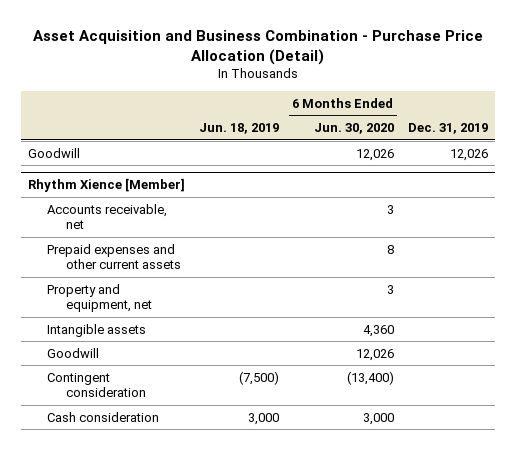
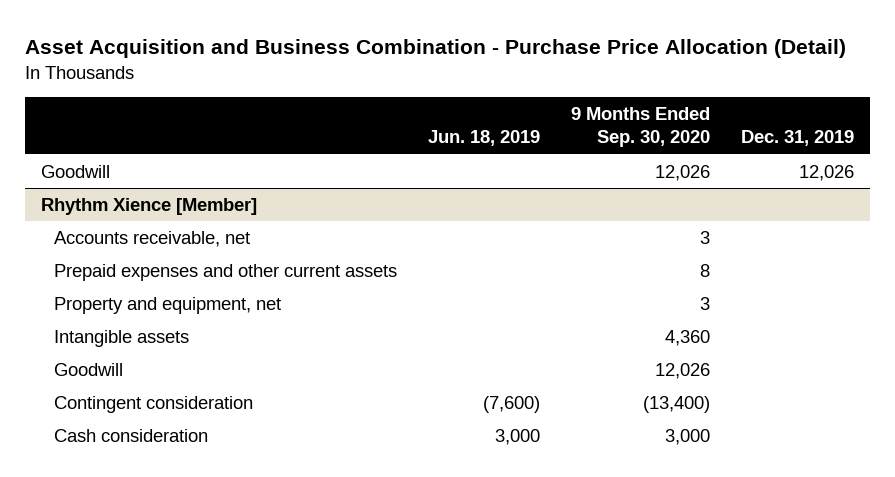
- | Jun. 18, 2019 | 6 Months Ended Jun. 30, 2020 | Dec. 31, 2019
+ | Jun. 18, 2019 | 9 Months Ended Sep. 30, 2020 | Dec. 31, 2019
@ Rhythm Xience [Member]
- Contingent consideration | (7,500) | (13,400) |
+ Contingent consideration | (7,600) | (13,400) |

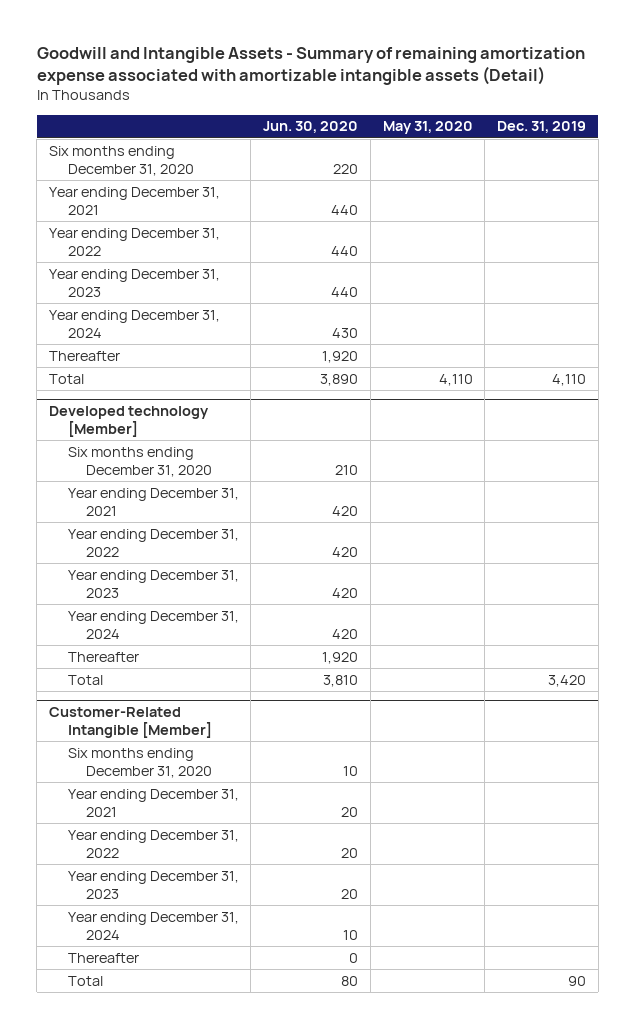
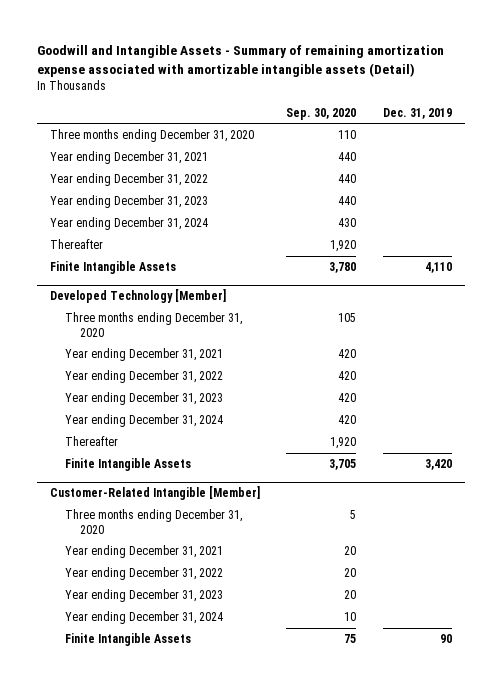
- | Jun. 30, 2020 | May 31, 2020 | Dec. 31, 2019
+ | Sep. 30, 2020 | Dec. 31, 2019
- Six months ending December 31, 2020 | 220 | |
+ Three months ending December 31, 2020 | 110 |
- Total | 3,890 | 4,110 | 4,110
- Developed technology [Member]
- Six months ending December 31, 2020 | 210 | |
+ Finite Intangible Assets | 3,780 | 4,110
+ Developed Technology [Member]
+ Three months ending December 31, 2020 | 105 |
- Total | 3,810 | | 3,420
+ Finite Intangible Assets | 3,705 | 3,420
@ Customer-Related Intangible [Member]
- Six months ending December 31, 2020 | 10 | |
+ Three months ending December 31, 2020 | 5 |
- Thereafter | 0 | |
- Total | 80 | | 90
+ Finite Intangible Assets | 75 | 90

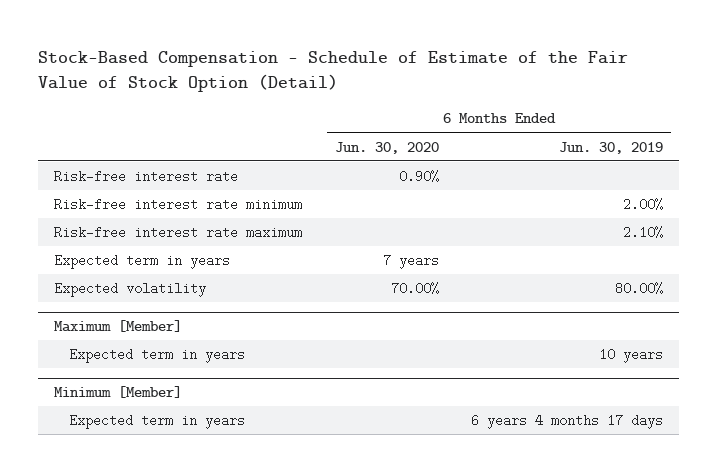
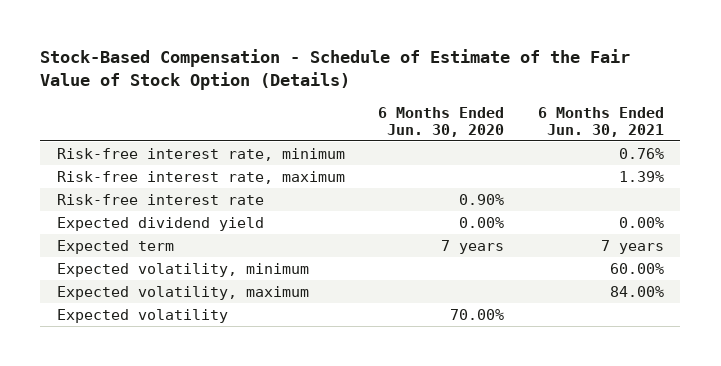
- Stock-Based Compensation - Schedule of Estimate of the Fair Value of Stock Option (Detail)
+ Stock-Based Compensation - Schedule of Estimate of the Fair Value of Stock Option (Details)
- | 6 Months Ended Jun. 30, 2020 | 6 Months Ended Jun. 30, 2019
+ | 6 Months Ended Jun. 30, 2020 | 6 Months Ended Jun. 30, 2021
+ Risk-free interest rate, minimum | | 0.76%
+ Risk-free interest rate, maximum | | 1.39%
- Risk-free interest rate minimum | | 2.00%
- Risk-free interest rate maximum | | 2.10%
- Expected term in years | 7 years |
+ Expected dividend yield | 0.00% | 0.00%
+ Expected term | 7 years | 7 years
+ Expected volatility, minimum | | 60.00%
+ Expected volatility, maximum | | 84.00%
- Maximum [Member]
- Expected term in years | | 10 years
- Minimum [Member]
- Expected term in years | | 6 years 4 months 17 days

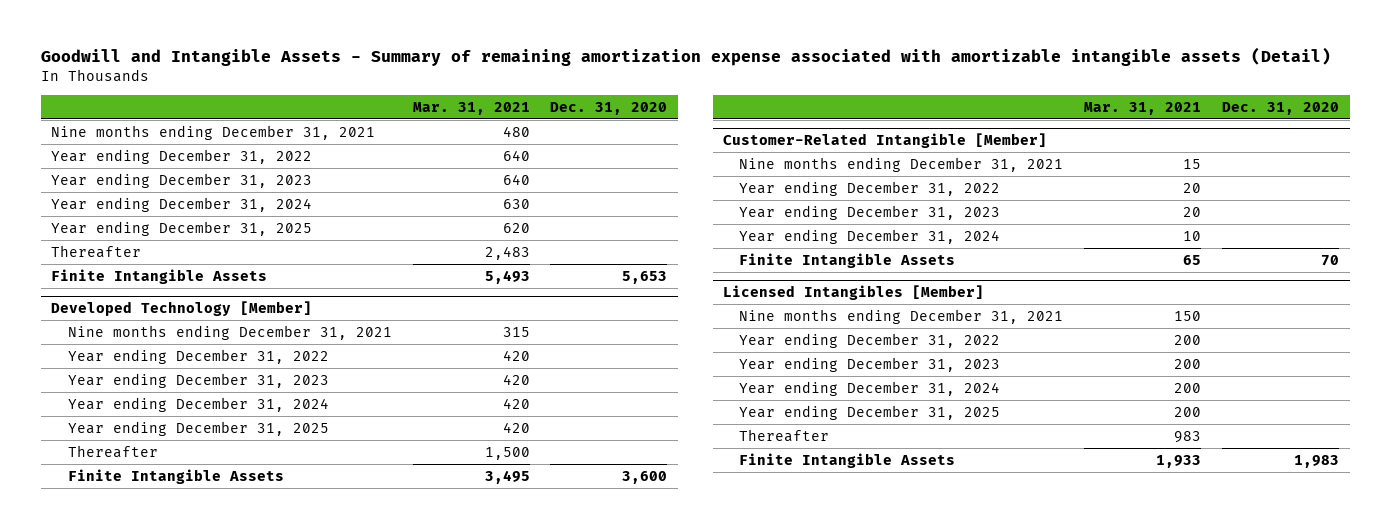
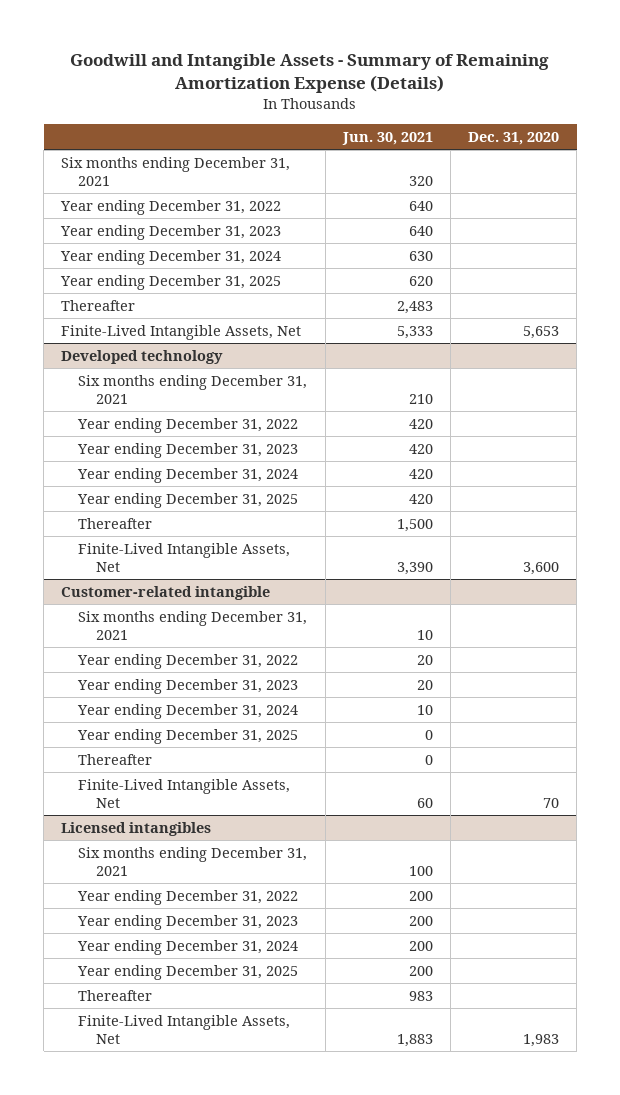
- Goodwill and Intangible Assets - Summary of remaining amortization expense associated with amortizable intangible assets (Detail)
+ Goodwill and Intangible Assets - Summary of Remaining Amortization Expense (Details)
- | Mar. 31, 2021 | Dec. 31, 2020
+ | Jun. 30, 2021 | Dec. 31, 2020
- Nine months ending December 31, 2021 | 480 |
+ Six months ending December 31, 2021 | 320 |
- Finite Intangible Assets | 5,493 | 5,653
- Developed Technology [Member]
- Nine months ending December 31, 2021 | 315 |
+ Finite-Lived Intangible Assets, Net | 5,333 | 5,653
+ Developed technology
+ Six months ending December 31, 2021 | 210 |
- Finite Intangible Assets | 3,495 | 3,600
- Customer-Related Intangible [Member]
- Nine months ending December 31, 2021 | 15 |
+ Finite-Lived Intangible Assets, Net | 3,390 | 3,600
+ Customer-related intangible
+ Six months ending December 31, 2021 | 10 |
- Finite Intangible Assets | 65 | 70
- Licensed Intangibles [Member]
- Nine months ending December 31, 2021 | 150 |
+ Year ending December 31, 2025 | 0 |
+ Thereafter | 0 |
+ Finite-Lived Intangible Assets, Net | 60 | 70
+ Licensed intangibles
+ Six months ending December 31, 2021 | 100 |
- Finite Intangible Assets | 1,933 | 1,983
+ Finite-Lived Intangible Assets, Net | 1,883 | 1,983

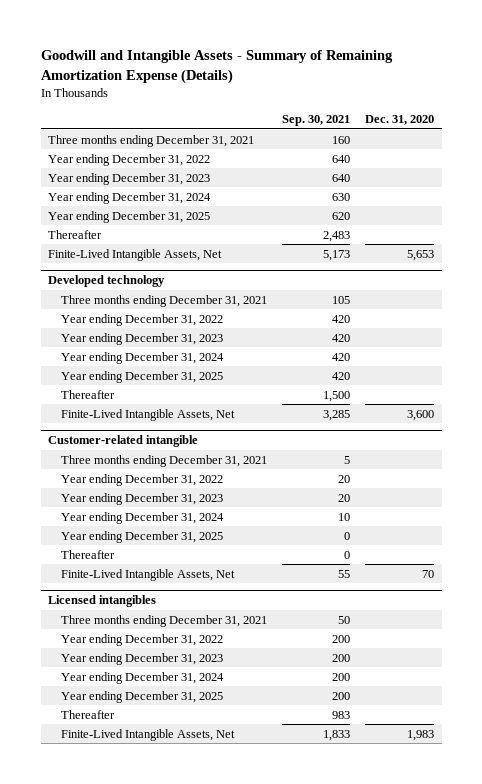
- | Jun. 30, 2021 | Dec. 31, 2020
+ | Sep. 30, 2021 | Dec. 31, 2020
- Six months ending December 31, 2021 | 320 |
+ Three months ending December 31, 2021 | 160 |
@ Developed technology
- Six months ending December 31, 2021 | 210 |
+ Three months ending December 31, 2021 | 105 |
@ Customer-related intangible
- Six months ending December 31, 2021 | 10 |
+ Three months ending December 31, 2021 | 5 |
@ Licensed intangibles
- Six months ending December 31, 2021 | 100 |
+ Three months ending December 31, 2021 | 50 |

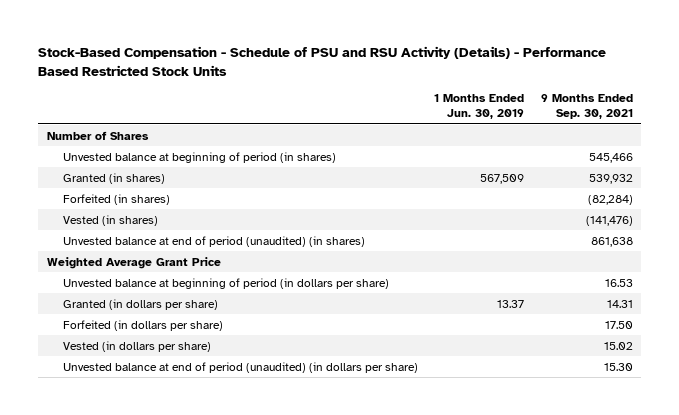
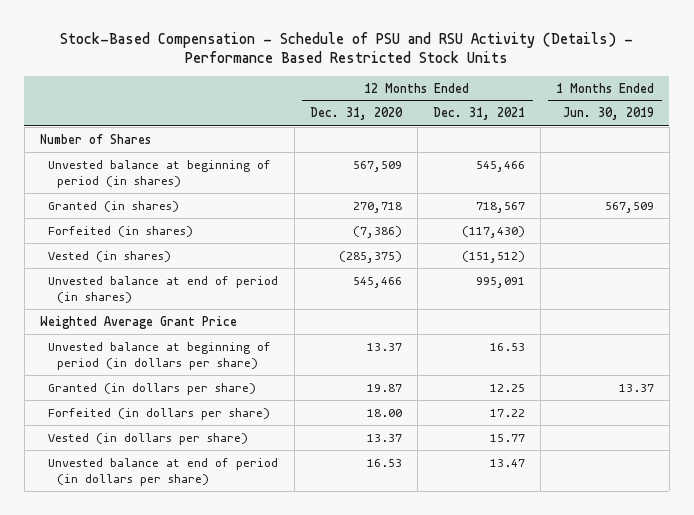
- | 1 Months Ended Jun. 30, 2019 | 9 Months Ended Sep. 30, 2021
+ | 12 Months Ended Dec. 31, 2020 | 12 Months Ended Dec. 31, 2021 | 1 Months Ended Jun. 30, 2019
- Unvested balance at end of period (unaudited) (in shares) | | 861,638
+ Unvested balance at end of period (in shares) | 545,466 | 995,091 |
- Unvested balance at end of period (unaudited) (in dollars per share) | | 15.30
+ Unvested balance at end of period (in dollars per share) | 16.53 | 13.47 |

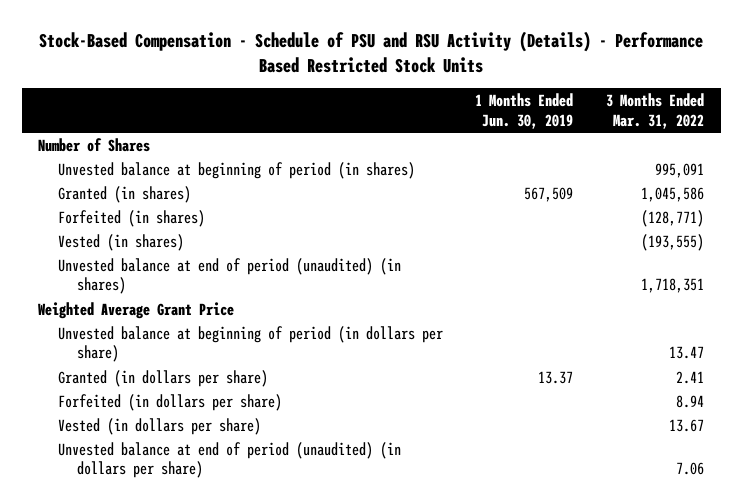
- | 12 Months Ended Dec. 31, 2020 | 12 Months Ended Dec. 31, 2021 | 1 Months Ended Jun. 30, 2019
+ | 1 Months Ended Jun. 30, 2019 | 3 Months Ended Mar. 31, 2022
- Unvested balance at end of period (in shares) | 545,466 | 995,091 |
+ Unvested balance at end of period (unaudited) (in shares) | | 1,718,351
- Unvested balance at end of period (in dollars per share) | 16.53 | 13.47 |
+ Unvested balance at end of period (unaudited) (in dollars per share) | | 7.06

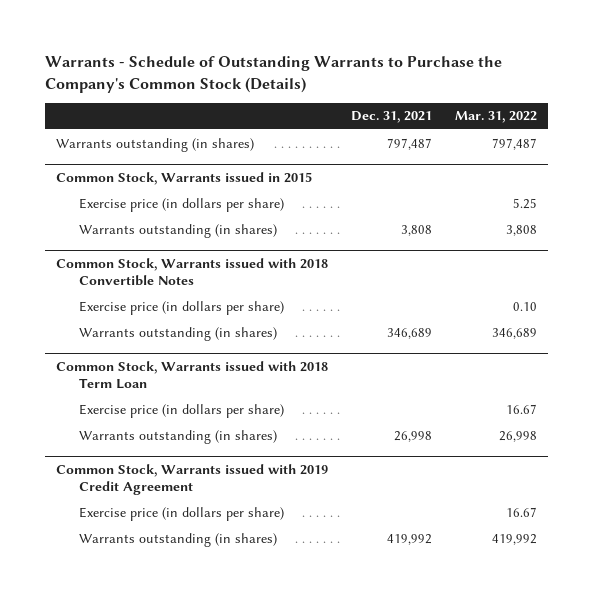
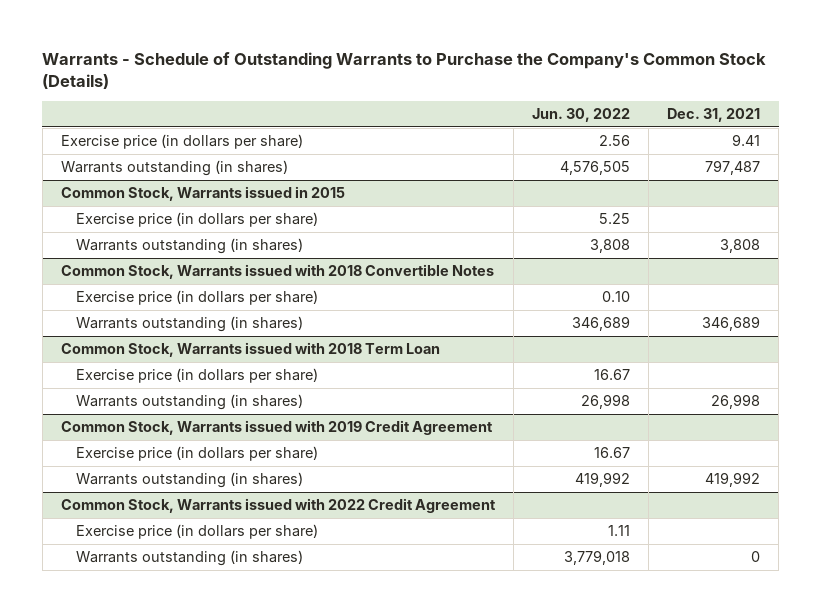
- | Dec. 31, 2021 | Mar. 31, 2022
+ | Jun. 30, 2022 | Dec. 31, 2021
+ Exercise price (in dollars per share) | 2.56 | 9.41
+ Common Stock, Warrants issued with 2022 Credit Agreement
+ Exercise price (in dollars per share) | 1.11 |
+ Warrants outstanding (in shares) | 3,779,018 | 0

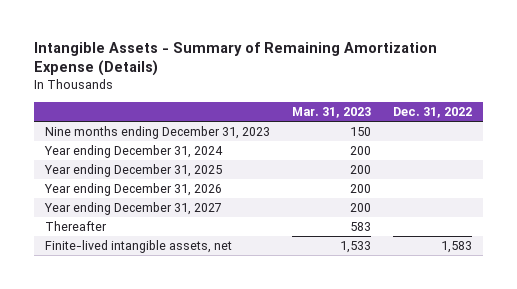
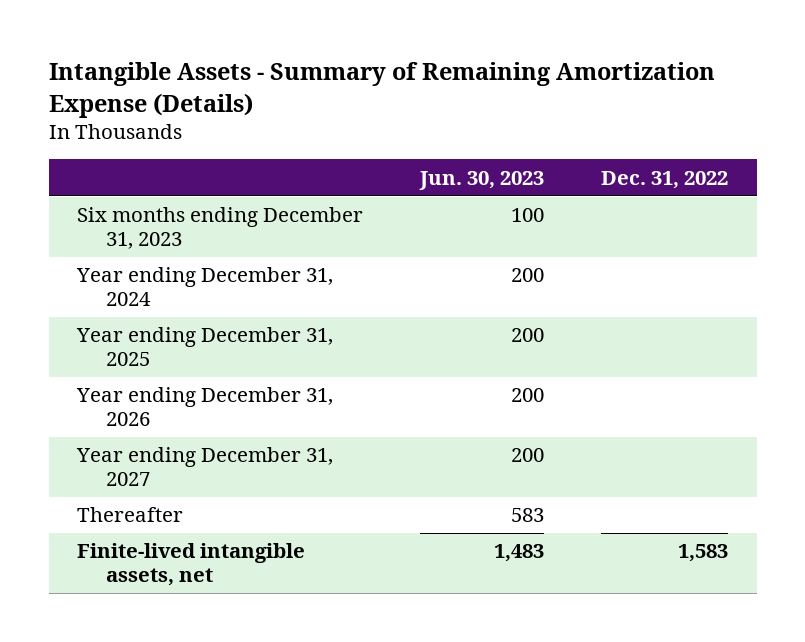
- | Mar. 31, 2023 | Dec. 31, 2022
+ | Jun. 30, 2023 | Dec. 31, 2022
- Nine months ending December 31, 2023 | 150 |
+ Six months ending December 31, 2023 | 100 |

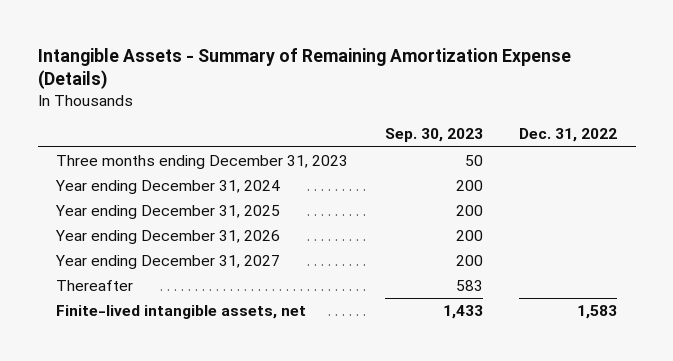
- | Jun. 30, 2023 | Dec. 31, 2022
+ | Sep. 30, 2023 | Dec. 31, 2022
- Six months ending December 31, 2023 | 100 |
+ Three months ending December 31, 2023 | 50 |

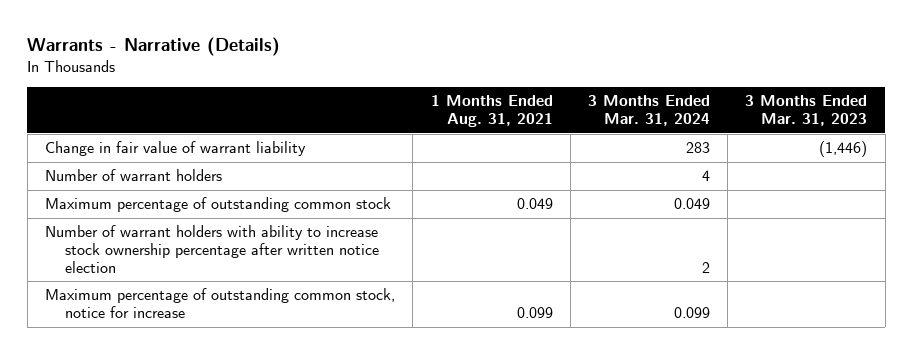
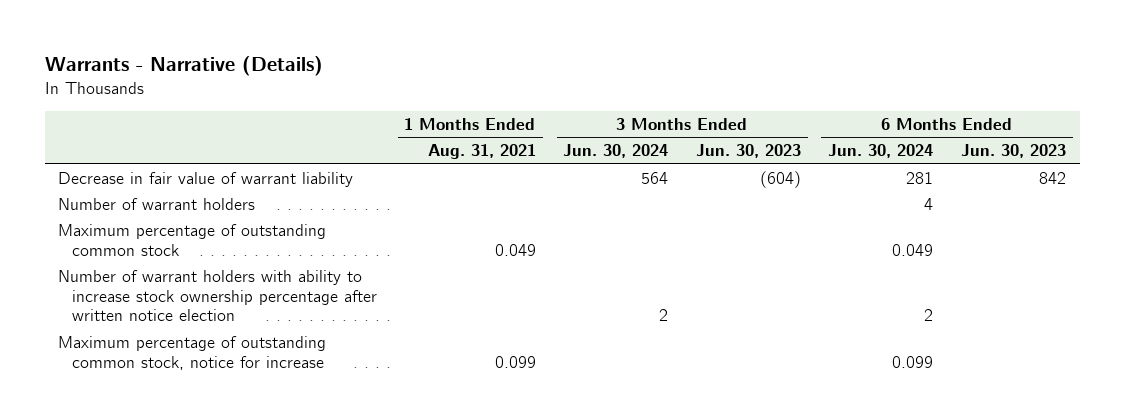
- | 1 Months Ended Aug. 31, 2021 | 3 Months Ended Mar. 31, 2024 | 3 Months Ended Mar. 31, 2023
+ | 1 Months Ended Aug. 31, 2021 | 3 Months Ended Jun. 30, 2024 | 3 Months Ended Jun. 30, 2023 | 6 Months Ended Jun. 30, 2024 | 6 Months Ended Jun. 30, 2023
- Change in fair value of warrant liability | | 283 | (1,446)
+ Decrease in fair value of warrant liability | | 564 | (604) | 281 | 842

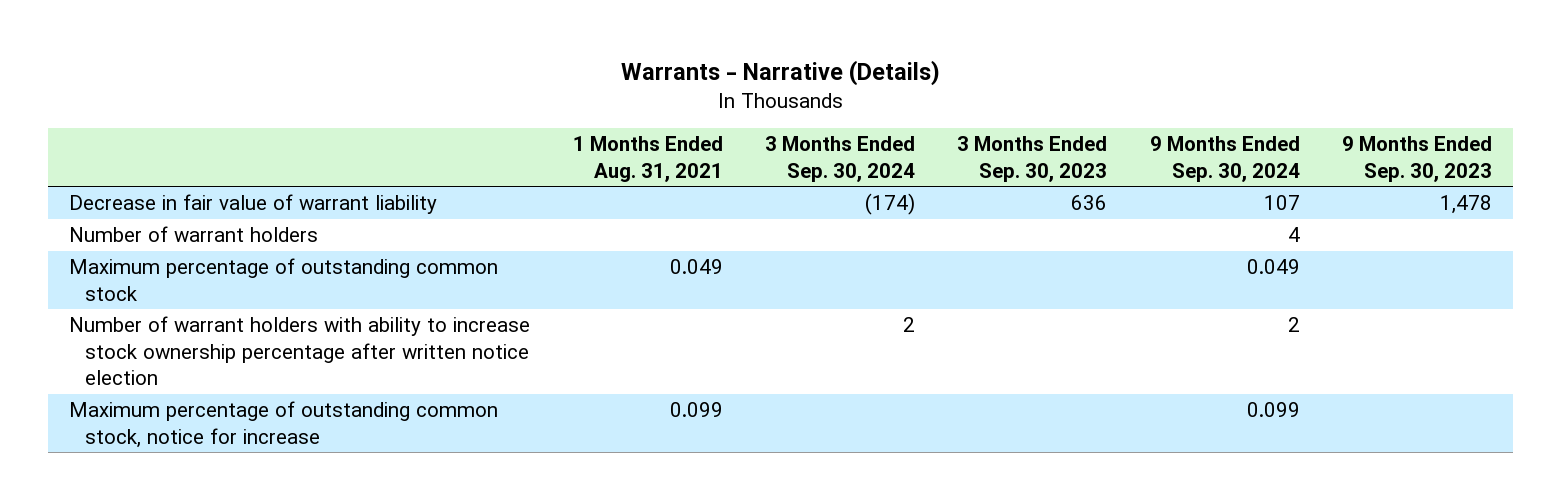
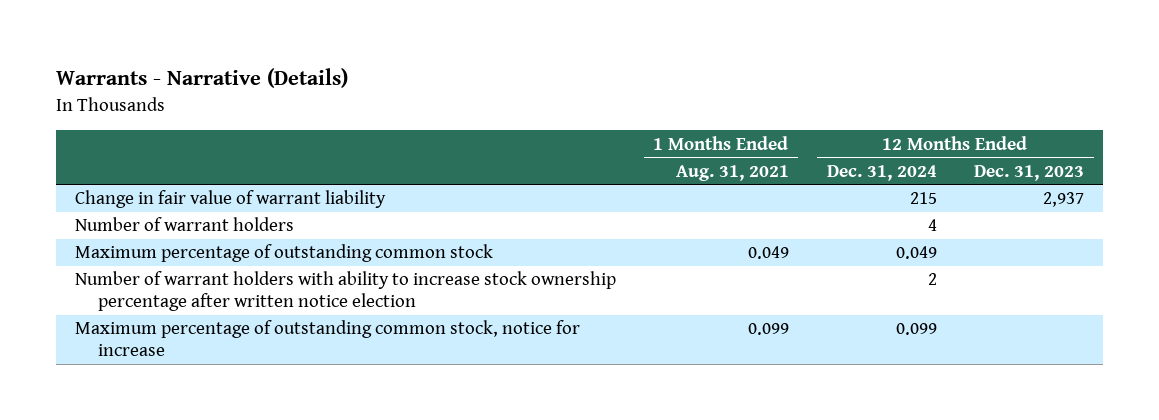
- | 1 Months Ended Aug. 31, 2021 | 3 Months Ended Sep. 30, 2024 | 3 Months Ended Sep. 30, 2023 | 9 Months Ended Sep. 30, 2024 | 9 Months Ended Sep. 30, 2023
+ | 1 Months Ended Aug. 31, 2021 | 12 Months Ended Dec. 31, 2024 | 12 Months Ended Dec. 31, 2023
- Decrease in fair value of warrant liability | | (174) | 636 | 107 | 1,478
+ Change in fair value of warrant liability | | 215 | 2,937

